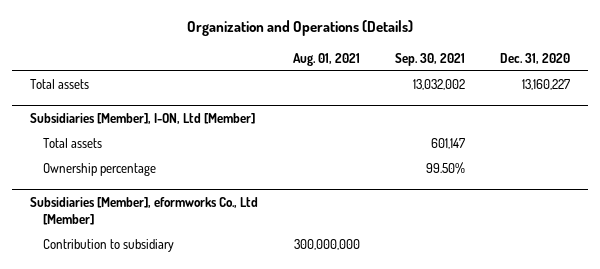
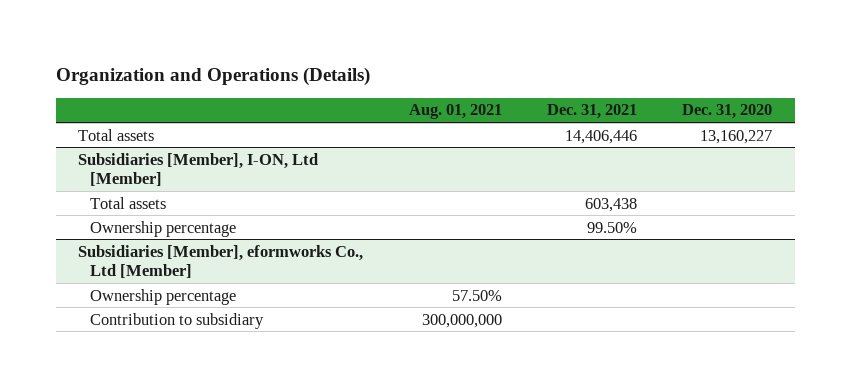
- | Aug. 01, 2021 | Sep. 30, 2021 | Dec. 31, 2020
+ | Aug. 01, 2021 | Dec. 31, 2021 | Dec. 31, 2020
@ Subsidiaries [Member], eformworks Co., Ltd [Member]
+ Ownership percentage | 57.50% | |

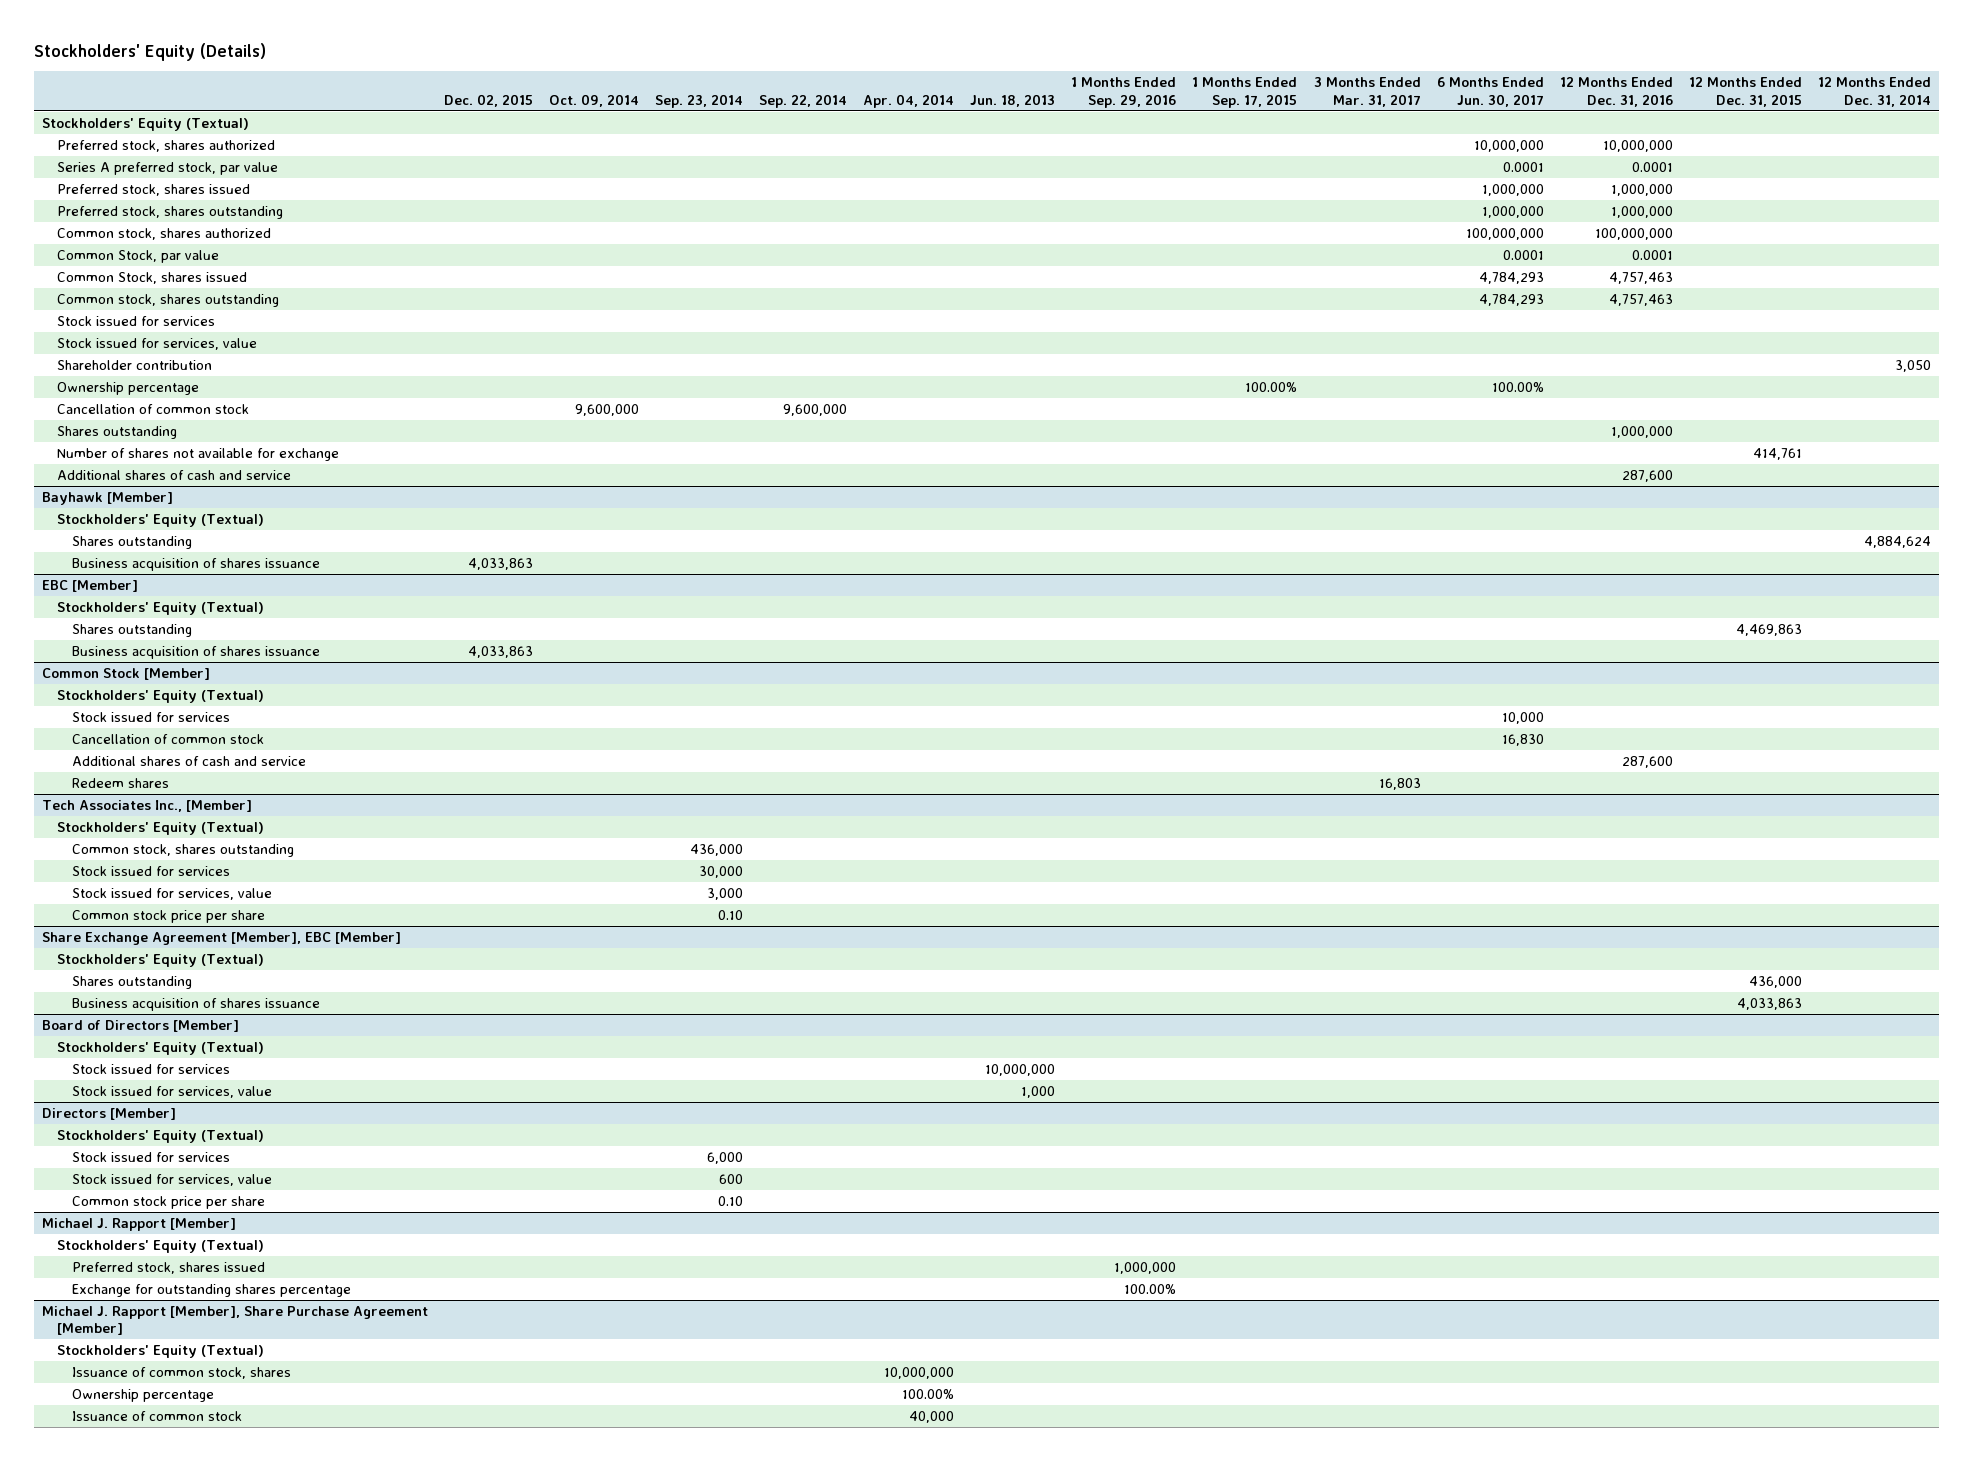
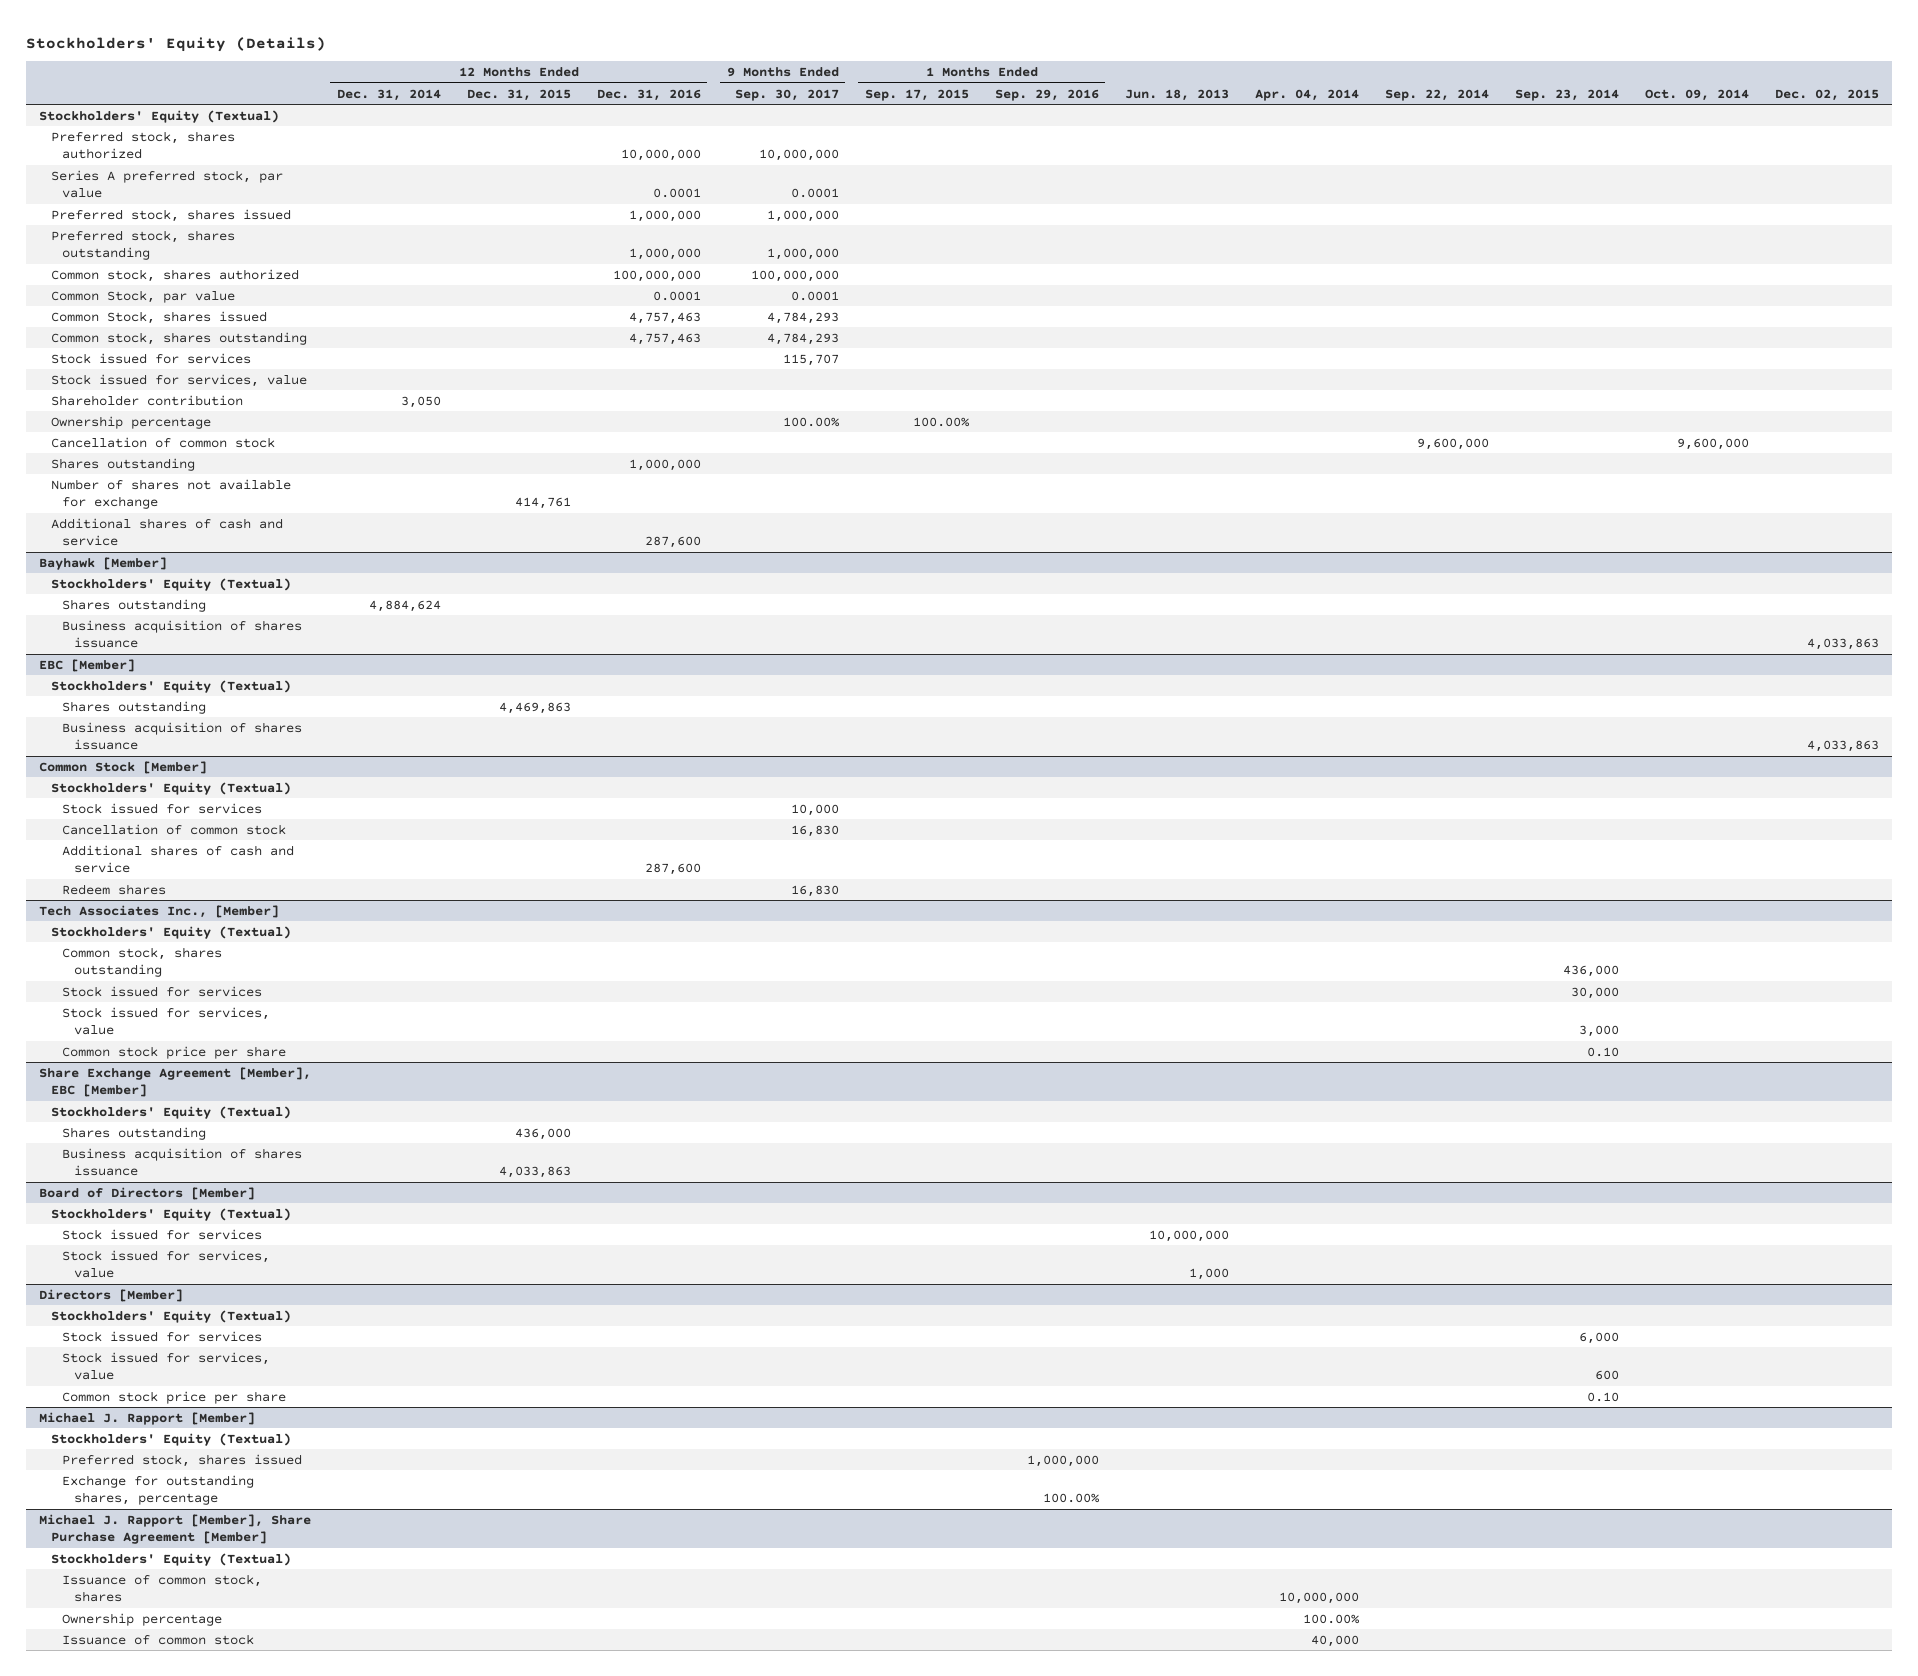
- | Dec. 02, 2015 | Oct. 09, 2014 | Sep. 23, 2014 | Sep. 22, 2014 | Apr. 04, 2014 | Jun. 18, 2013 | 1 Months Ended Sep. 29, 2016 | 1 Months Ended Sep. 17, 2015 | 3 Months Ended Mar. 31, 2017 | 6 Months Ended Jun. 30, 2017 | 12 Months Ended Dec. 31, 2016 | 12 Months Ended Dec. 31, 2015 | 12 Months Ended Dec. 31, 2014
+ | 12 Months Ended Dec. 31, 2014 | 12 Months Ended Dec. 31, 2015 | 12 Months Ended Dec. 31, 2016 | 9 Months Ended Sep. 30, 2017 | 1 Months Ended Sep. 17, 2015 | 1 Months Ended Sep. 29, 2016 | Jun. 18, 2013 | Apr. 04, 2014 | Sep. 22, 2014 | Sep. 23, 2014 | Oct. 09, 2014 | Dec. 02, 2015
@ Michael J. Rapport [Member]
- Exchange for outstanding shares percentage | | | | | | | 100.00% | | | | | |
+ Exchange for outstanding shares, percentage | | | | | | 100.00% | | | | | |

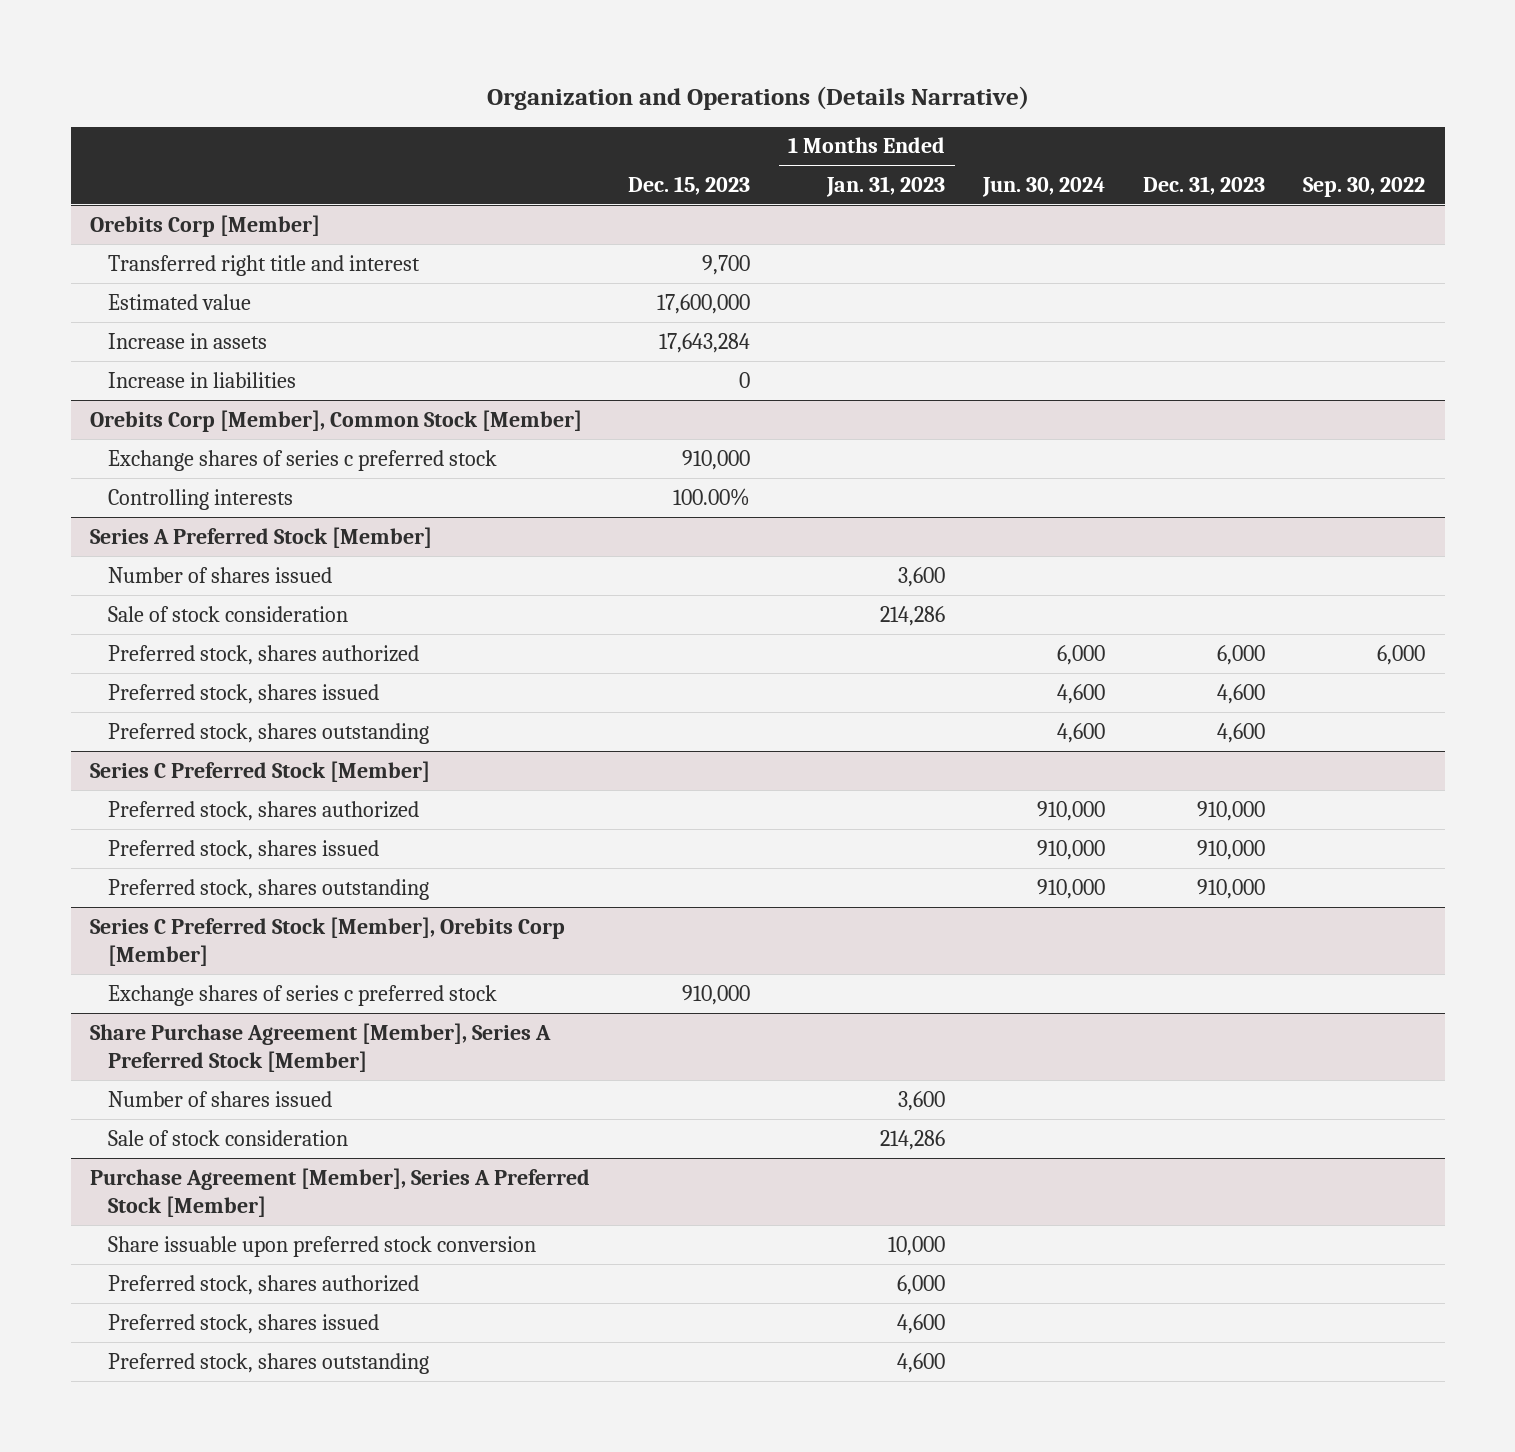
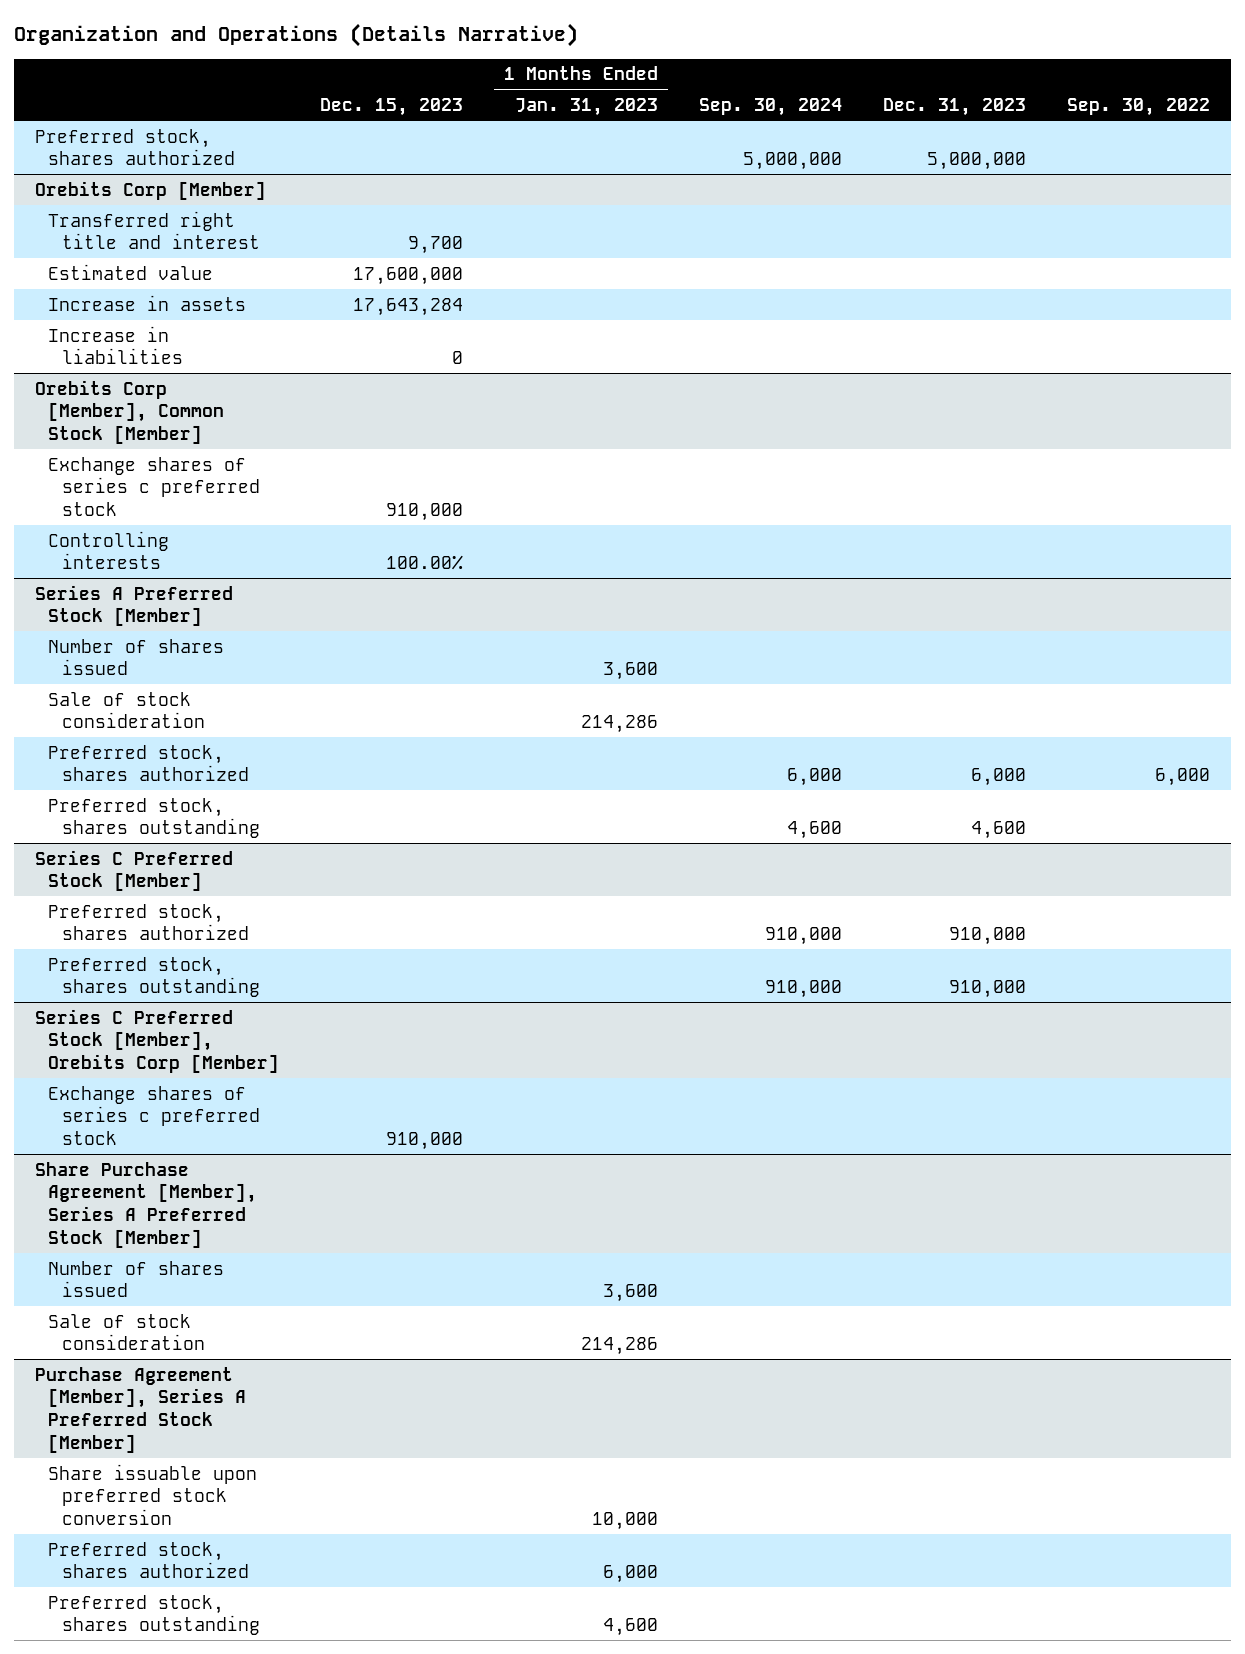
- | Dec. 15, 2023 | 1 Months Ended Jan. 31, 2023 | Jun. 30, 2024 | Dec. 31, 2023 | Sep. 30, 2022
+ | Dec. 15, 2023 | 1 Months Ended Jan. 31, 2023 | Sep. 30, 2024 | Dec. 31, 2023 | Sep. 30, 2022
+ Preferred stock, shares authorized | | | 5,000,000 | 5,000,000 |
@ Series A Preferred Stock [Member]
- Preferred stock, shares issued | | | 4,600 | 4,600 |
@ Series C Preferred Stock [Member]
- Preferred stock, shares issued | | | 910,000 | 910,000 |
@ Purchase Agreement [Member], Series A Preferred Stock [Member]
- Preferred stock, shares issued | | 4,600 | | |

